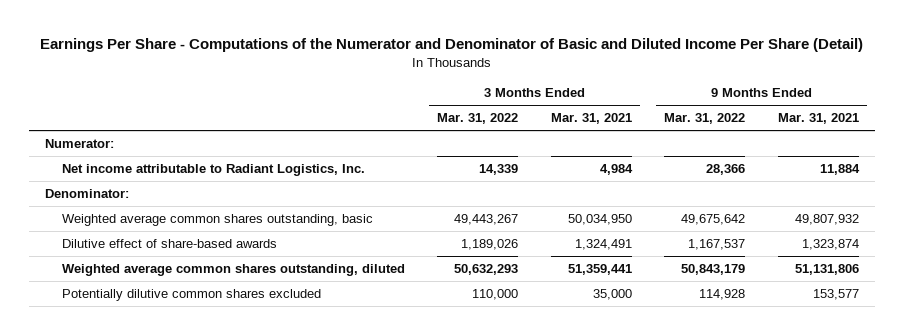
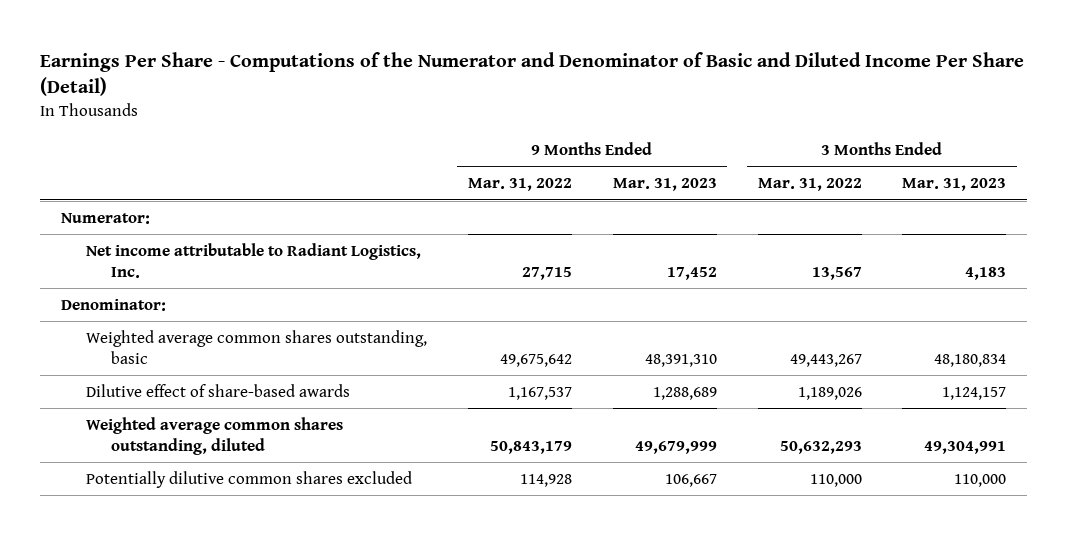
- | 3 Months Ended Mar. 31, 2022 | 3 Months Ended Mar. 31, 2021 | 9 Months Ended Mar. 31, 2022 | 9 Months Ended Mar. 31, 2021
+ | 9 Months Ended Mar. 31, 2022 | 9 Months Ended Mar. 31, 2023 | 3 Months Ended Mar. 31, 2022 | 3 Months Ended Mar. 31, 2023
- Net income attributable to Radiant Logistics, Inc. | 14,339 | 4,984 | 28,366 | 11,884
+ Net income attributable to Radiant Logistics, Inc. | 27,715 | 17,452 | 13,567 | 4,183

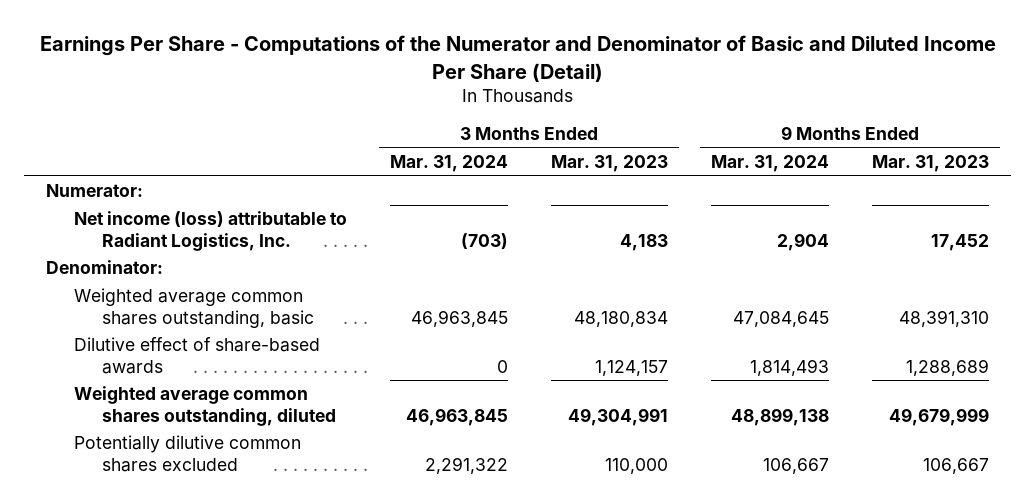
- | 9 Months Ended Mar. 31, 2022 | 9 Months Ended Mar. 31, 2023 | 3 Months Ended Mar. 31, 2022 | 3 Months Ended Mar. 31, 2023
+ | 3 Months Ended Mar. 31, 2024 | 3 Months Ended Mar. 31, 2023 | 9 Months Ended Mar. 31, 2024 | 9 Months Ended Mar. 31, 2023
- Net income attributable to Radiant Logistics, Inc. | 27,715 | 17,452 | 13,567 | 4,183
+ Net income (loss) attributable to Radiant Logistics, Inc. | (703) | 4,183 | 2,904 | 17,452

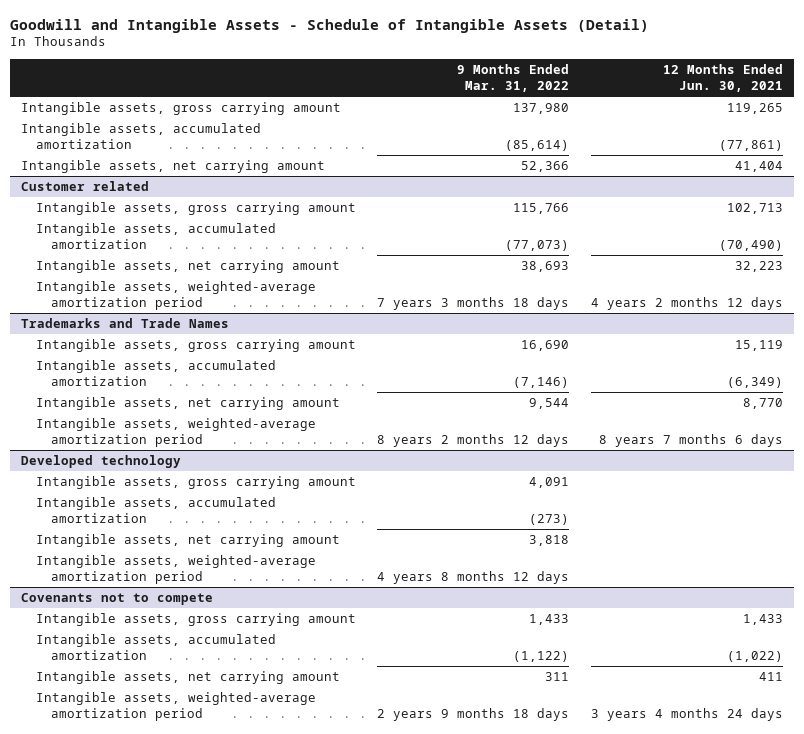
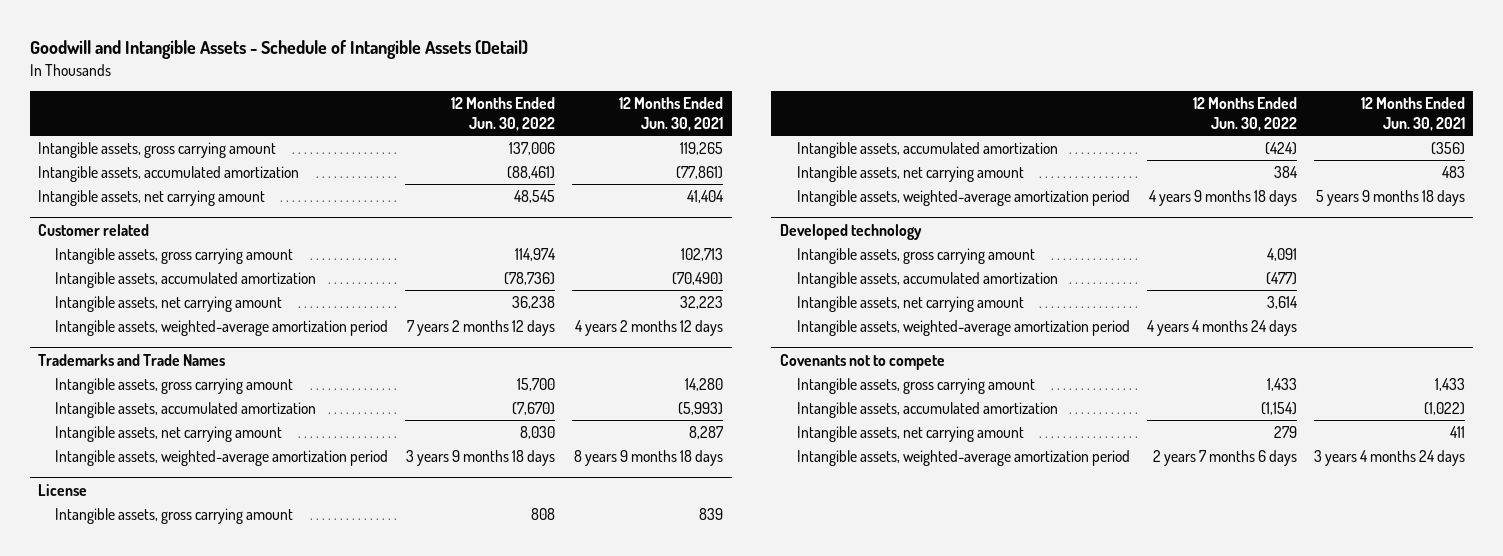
- | 9 Months Ended Mar. 31, 2022 | 12 Months Ended Jun. 30, 2021
+ | 12 Months Ended Jun. 30, 2022 | 12 Months Ended Jun. 30, 2021
@ Trademarks and Trade Names
- Intangible assets, gross carrying amount | 16,690 | 15,119
- Intangible assets, accumulated amortization | (7,146) | (6,349)
- Intangible assets, net carrying amount | 9,544 | 8,770
- Intangible assets, weighted-average amortization period | 8 years 2 months 12 days | 8 years 7 months 6 days
+ Intangible assets, gross carrying amount | 15,700 | 14,280
+ Intangible assets, accumulated amortization | (7,670) | (5,993)
+ Intangible assets, net carrying amount | 8,030 | 8,287
+ Intangible assets, weighted-average amortization period | 3 years 9 months 18 days | 8 years 9 months 18 days
+ License
+ Intangible assets, gross carrying amount | 808 | 839
+ Intangible assets, accumulated amortization | (424) | (356)
+ Intangible assets, net carrying amount | 384 | 483
+ Intangible assets, weighted-average amortization period | 4 years 9 months 18 days | 5 years 9 months 18 days

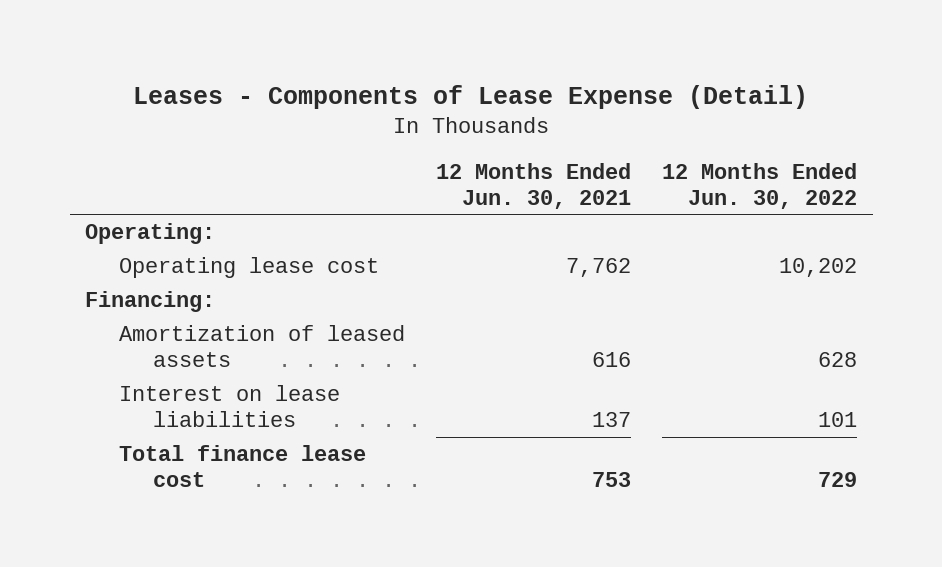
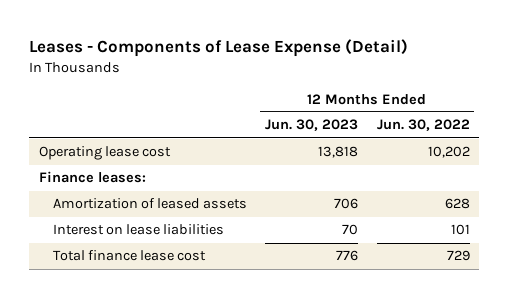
- | 12 Months Ended Jun. 30, 2021 | 12 Months Ended Jun. 30, 2022
+ | 12 Months Ended Jun. 30, 2023 | 12 Months Ended Jun. 30, 2022
- Operating:
- Financing:
+ Finance leases:

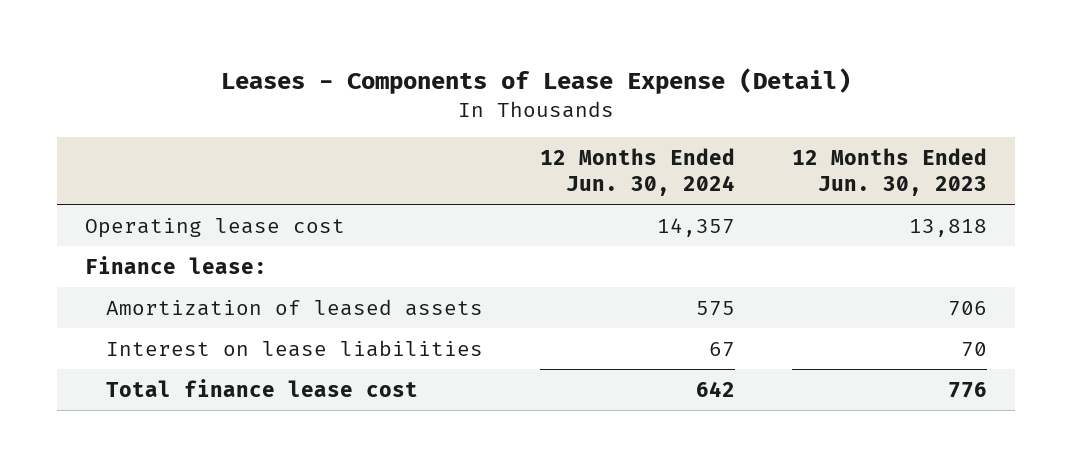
- | 12 Months Ended Jun. 30, 2023 | 12 Months Ended Jun. 30, 2022
+ | 12 Months Ended Jun. 30, 2024 | 12 Months Ended Jun. 30, 2023
- Finance leases:
+ Finance lease:

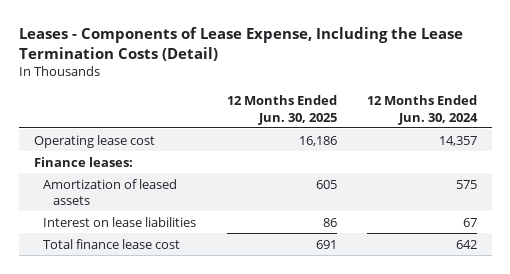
- Leases - Components of Lease Expense (Detail)
+ Leases - Components of Lease Expense, Including the Lease Termination Costs (Detail)
- | 12 Months Ended Jun. 30, 2024 | 12 Months Ended Jun. 30, 2023
+ | 12 Months Ended Jun. 30, 2025 | 12 Months Ended Jun. 30, 2024
- Finance lease:
+ Finance leases:

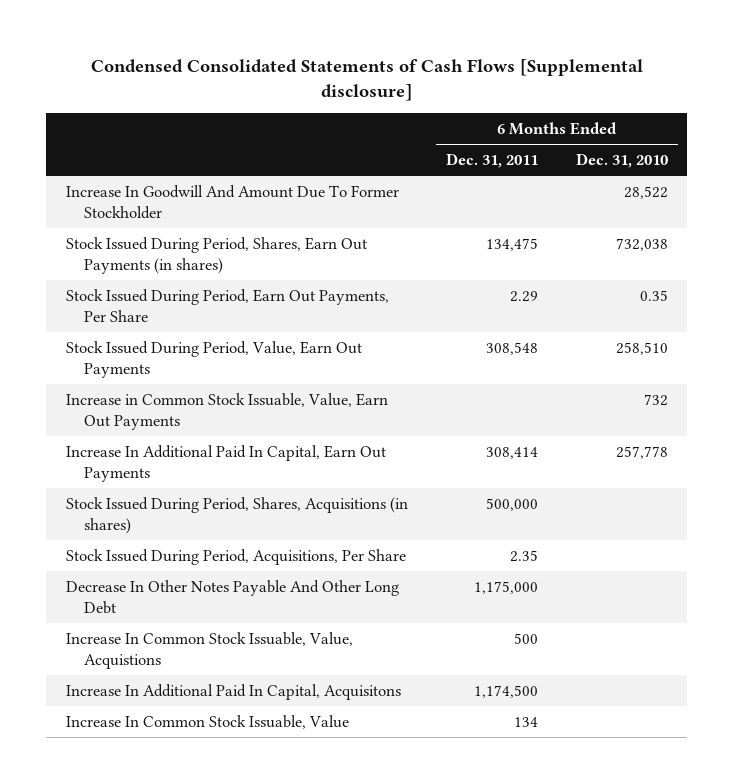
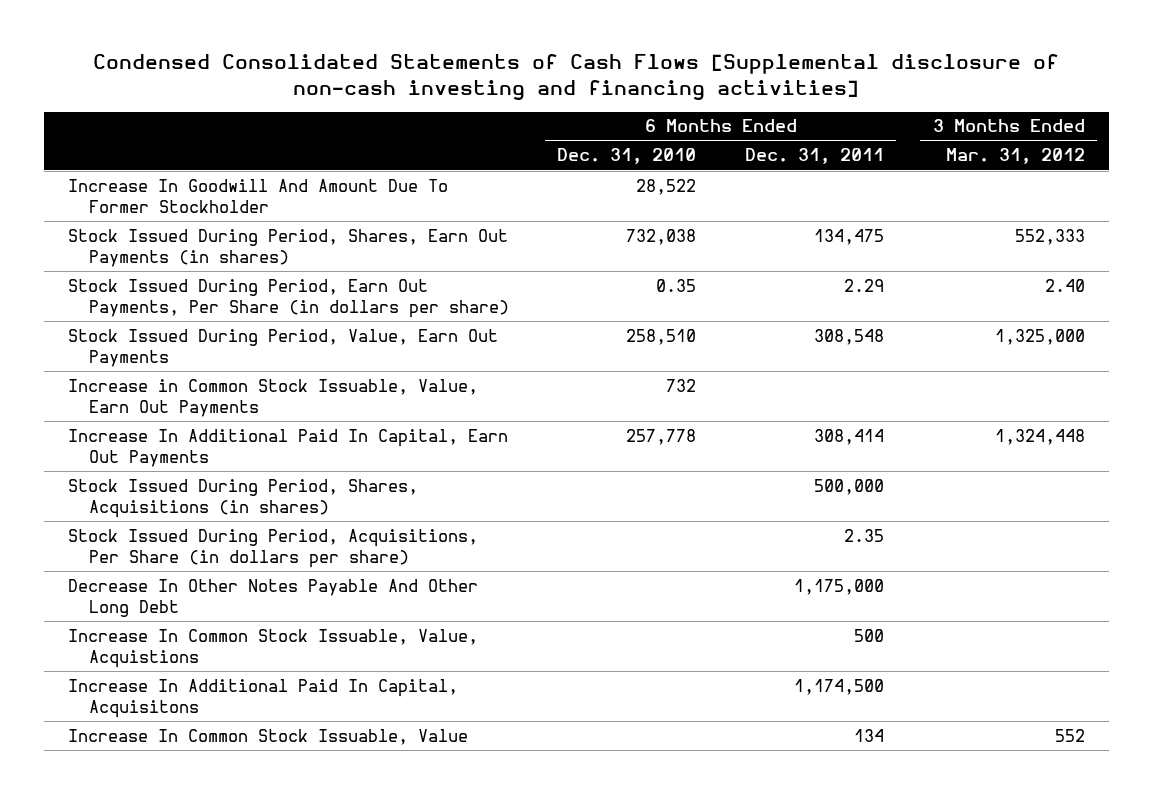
- Condensed Consolidated Statements of Cash Flows [Supplemental disclosure]
+ Condensed Consolidated Statements of Cash Flows [Supplemental disclosure of non-cash investing and financing activities]
- | 6 Months Ended Dec. 31, 2011 | 6 Months Ended Dec. 31, 2010
+ | 6 Months Ended Dec. 31, 2010 | 6 Months Ended Dec. 31, 2011 | 3 Months Ended Mar. 31, 2012
- Stock Issued During Period, Earn Out Payments, Per Share | 2.29 | 0.35
+ Stock Issued During Period, Earn Out Payments, Per Share (in dollars per share) | 0.35 | 2.29 | 2.40
- Stock Issued During Period, Acquisitions, Per Share | 2.35 |
+ Stock Issued During Period, Acquisitions, Per Share (in dollars per share) | | 2.35 |

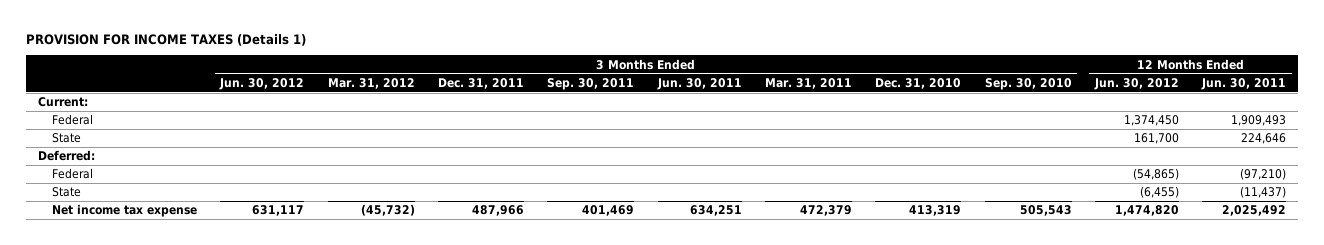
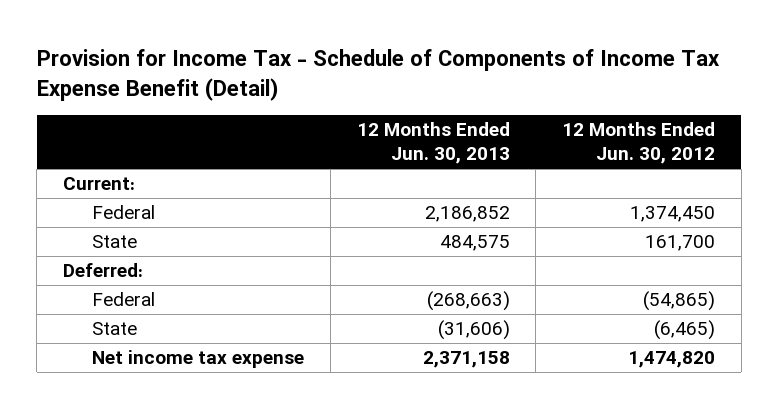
- PROVISION FOR INCOME TAXES (Details 1)
+ Provision for Income Tax - Schedule of Components of Income Tax Expense Benefit (Detail)
- | 3 Months Ended Jun. 30, 2012 | 3 Months Ended Mar. 31, 2012 | 3 Months Ended Dec. 31, 2011 | 3 Months Ended Sep. 30, 2011 | 3 Months Ended Jun. 30, 2011 | 3 Months Ended Mar. 31, 2011 | 3 Months Ended Dec. 31, 2010 | 3 Months Ended Sep. 30, 2010 | 12 Months Ended Jun. 30, 2012 | 12 Months Ended Jun. 30, 2011
+ | 12 Months Ended Jun. 30, 2013 | 12 Months Ended Jun. 30, 2012
- State | | | | | | | | | (6,455) | (11,437)
+ State | (31,606) | (6,465)

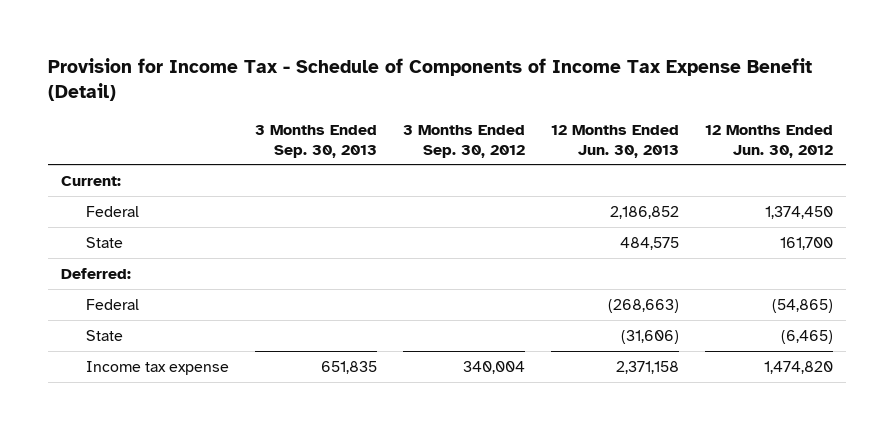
- | 12 Months Ended Jun. 30, 2013 | 12 Months Ended Jun. 30, 2012
+ | 3 Months Ended Sep. 30, 2013 | 3 Months Ended Sep. 30, 2012 | 12 Months Ended Jun. 30, 2013 | 12 Months Ended Jun. 30, 2012
- Net income tax expense | 2,371,158 | 1,474,820
+ Income tax expense | 651,835 | 340,004 | 2,371,158 | 1,474,820

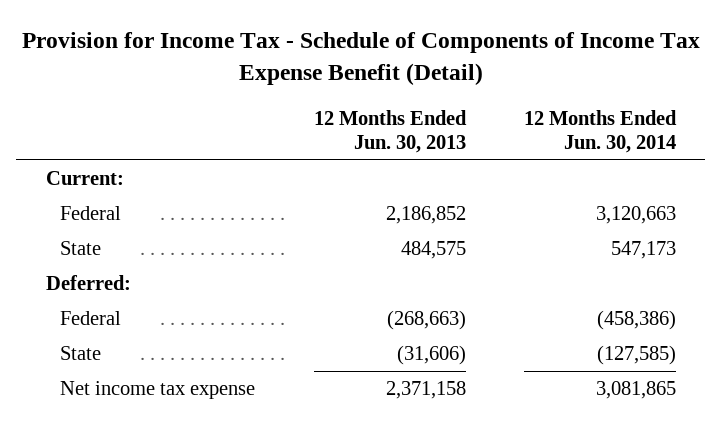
- | 3 Months Ended Sep. 30, 2013 | 3 Months Ended Sep. 30, 2012 | 12 Months Ended Jun. 30, 2013 | 12 Months Ended Jun. 30, 2012
+ | 12 Months Ended Jun. 30, 2013 | 12 Months Ended Jun. 30, 2014
- Income tax expense | 651,835 | 340,004 | 2,371,158 | 1,474,820
+ Net income tax expense | 2,371,158 | 3,081,865

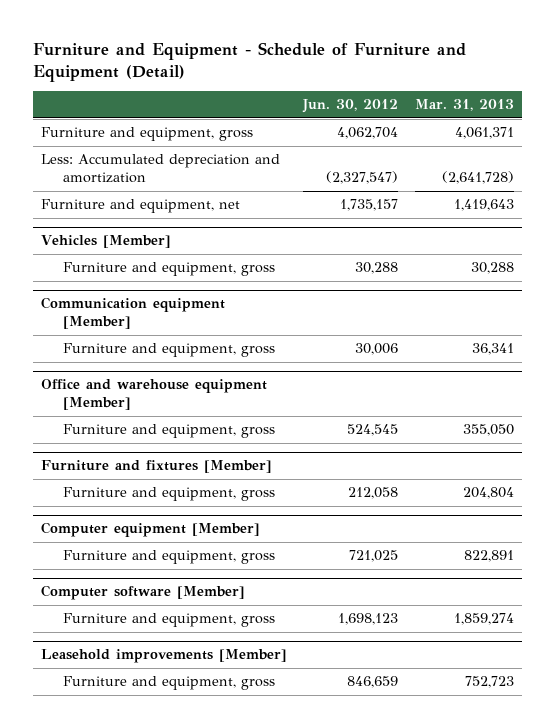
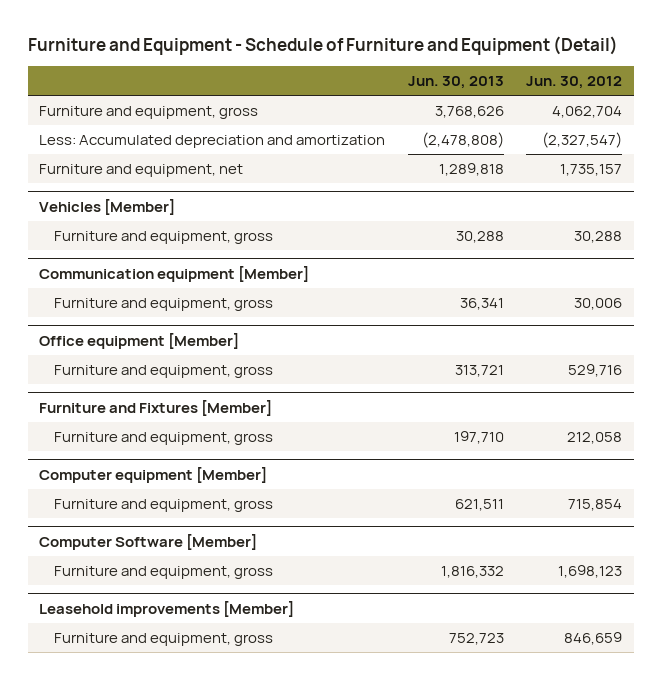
- | Jun. 30, 2012 | Mar. 31, 2013
+ | Jun. 30, 2013 | Jun. 30, 2012
- Office and warehouse equipment [Member]
- Furniture and equipment, gross | 524,545 | 355,050
- Furniture and fixtures [Member]
+ Office equipment [Member]
+ Furniture and equipment, gross | 313,721 | 529,716
+ Furniture and Fixtures [Member]
@ Computer equipment [Member]
- Furniture and equipment, gross | 721,025 | 822,891
- Computer software [Member]
@ Computer equipment [Member]
+ Furniture and equipment, gross | 621,511 | 715,854
+ Computer Software [Member]

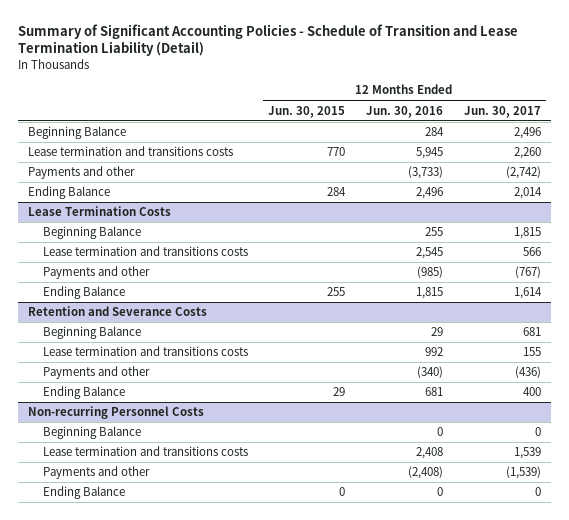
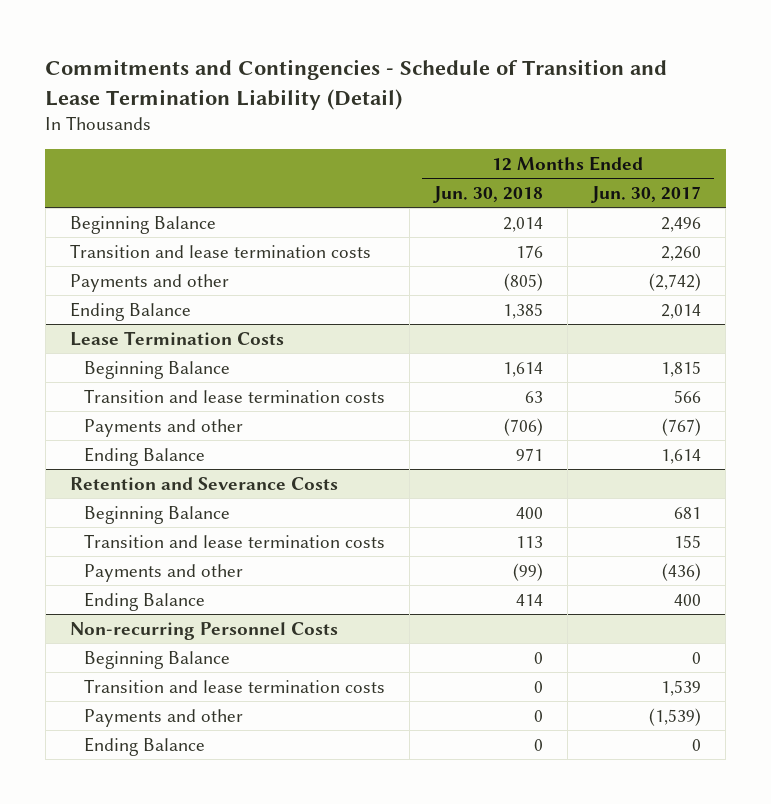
- Summary of Significant Accounting Policies - Schedule of Transition and Lease Termination Liability (Detail)
+ Commitments and Contingencies - Schedule of Transition and Lease Termination Liability (Detail)
- | 12 Months Ended Jun. 30, 2015 | 12 Months Ended Jun. 30, 2016 | 12 Months Ended Jun. 30, 2017
+ | 12 Months Ended Jun. 30, 2018 | 12 Months Ended Jun. 30, 2017
- Lease termination and transitions costs | 770 | 5,945 | 2,260
+ Transition and lease termination costs | 176 | 2,260
@ Lease Termination Costs
- Lease termination and transitions costs | | 2,545 | 566
+ Transition and lease termination costs | 63 | 566
@ Retention and Severance Costs
- Lease termination and transitions costs | | 992 | 155
+ Transition and lease termination costs | 113 | 155
@ Non-recurring Personnel Costs
- Lease termination and transitions costs | | 2,408 | 1,539
+ Transition and lease termination costs | 0 | 1,539

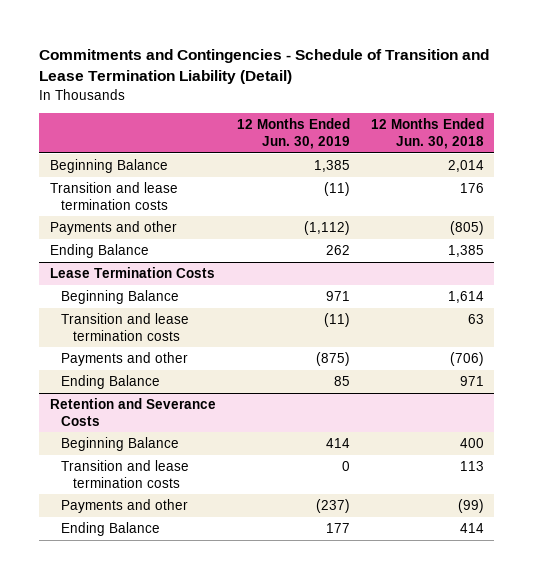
- | 12 Months Ended Jun. 30, 2018 | 12 Months Ended Jun. 30, 2017
+ | 12 Months Ended Jun. 30, 2019 | 12 Months Ended Jun. 30, 2018
- Non-recurring Personnel Costs
- Beginning Balance | 0 | 0
- Transition and lease termination costs | 0 | 1,539
- Payments and other | 0 | (1,539)
- Ending Balance | 0 | 0

